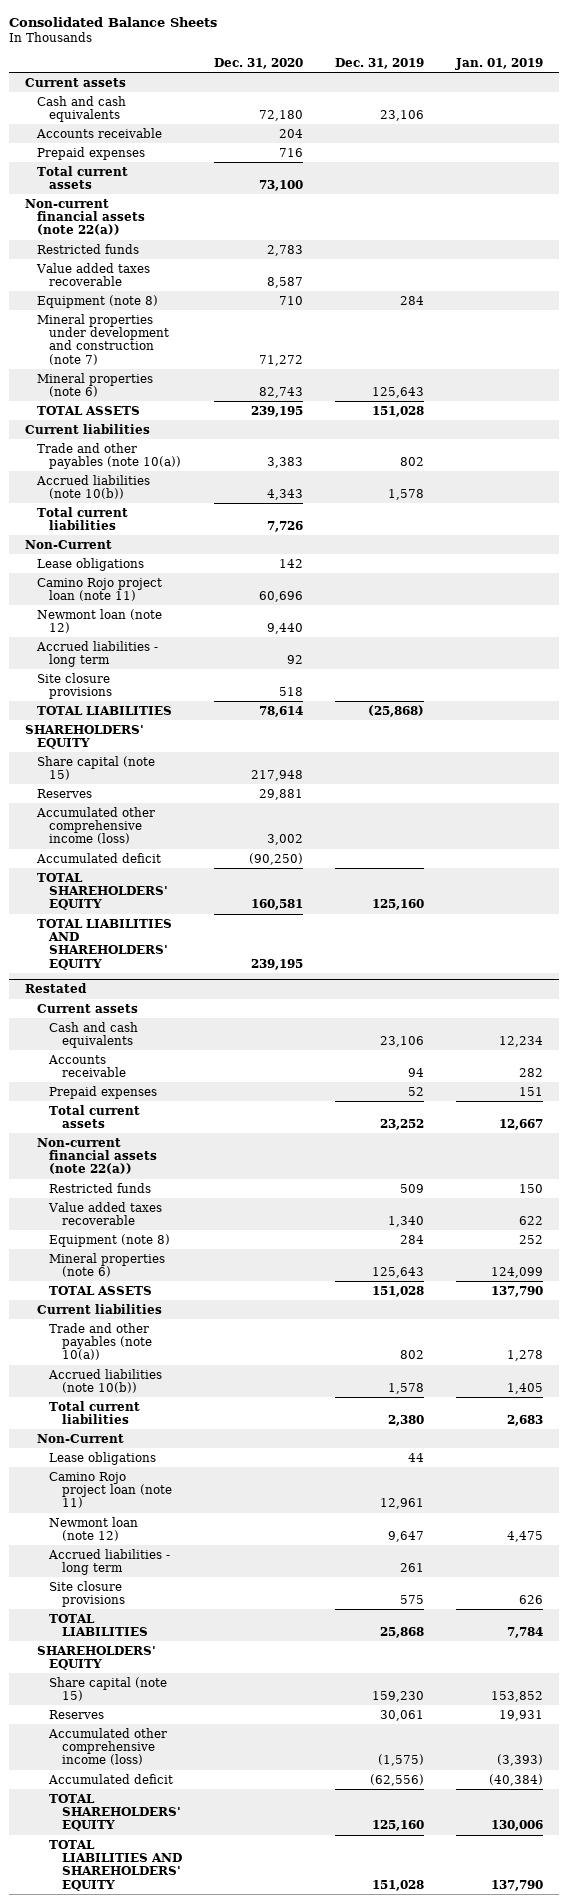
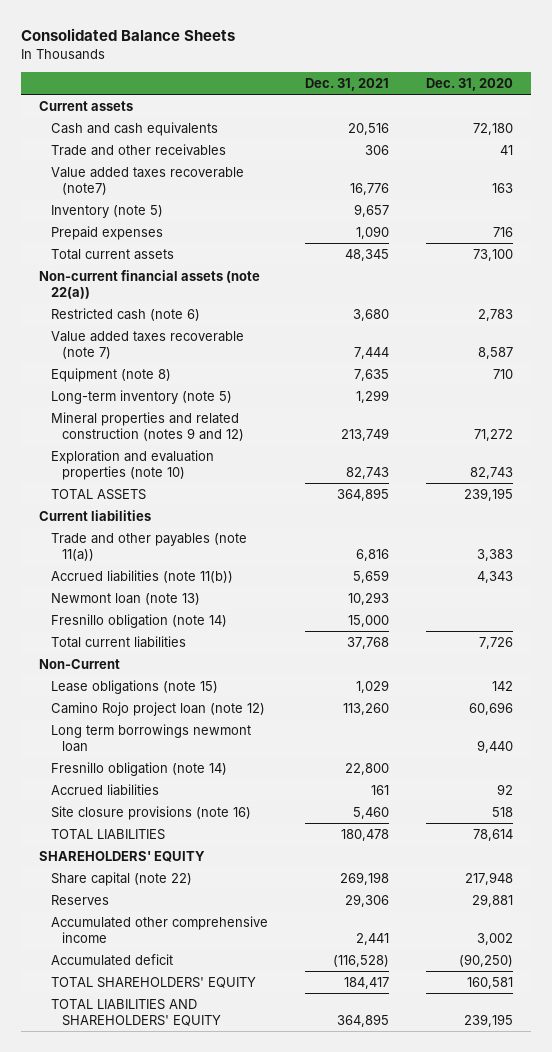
- | Dec. 31, 2020 | Dec. 31, 2019 | Jan. 01, 2019
+ | Dec. 31, 2021 | Dec. 31, 2020
- Accounts receivable | 204 | |
+ Trade and other receivables | 306 | 41
+ Value added taxes recoverable (note7) | 16,776 | 163
+ Inventory (note 5) | 9,657 |
- Restricted funds | 2,783 | |
- Value added taxes recoverable | 8,587 | |
+ Restricted cash (note 6) | 3,680 | 2,783
+ Value added taxes recoverable (note 7) | 7,444 | 8,587
- Mineral properties under development and construction (note 7) | 71,272 | |
- Mineral properties (note 6) | 82,743 | 125,643 |
+ Long-term inventory (note 5) | 1,299 |
+ Mineral properties and related construction (notes 9 and 12) | 213,749 | 71,272
+ Exploration and evaluation properties (note 10) | 82,743 | 82,743
- Trade and other payables (note 10(a)) | 3,383 | 802 |
- Accrued liabilities (note 10(b)) | 4,343 | 1,578 |
+ Trade and other payables (note 11(a)) | 6,816 | 3,383
+ Accrued liabilities (note 11(b)) | 5,659 | 4,343
+ Newmont loan (note 13) | 10,293 |
+ Fresnillo obligation (note 14) | 15,000 |
- Lease obligations | 142 | |
- Camino Rojo project loan (note 11) | 60,696 | |
- Newmont loan (note 12) | 9,440 | |
- Accrued liabilities - long term | 92 | |
- Site closure provisions | 518 | |
+ Lease obligations (note 15) | 1,029 | 142
+ Camino Rojo project loan (note 12) | 113,260 | 60,696
+ Long term borrowings newmont loan | | 9,440
+ Fresnillo obligation (note 14) | 22,800 |
+ Accrued liabilities | 161 | 92
+ Site closure provisions (note 16) | 5,460 | 518
- Share capital (note 15) | 217,948 | |
+ Share capital (note 22) | 269,198 | 217,948
- Accumulated other comprehensive income (loss) | 3,002 | |
+ Accumulated other comprehensive income | 2,441 | 3,002
- Restated
- Current assets
- Cash and cash equivalents | | 23,106 | 12,234
- Accounts receivable | | 94 | 282
- Prepaid expenses | | 52 | 151
- Total current assets | | 23,252 | 12,667
- Non-current financial assets (note 22(a))
- Restricted funds | | 509 | 150
- Value added taxes recoverable | | 1,340 | 622
- Equipment (note 8) | | 284 | 252
- Mineral properties (note 6) | | 125,643 | 124,099
- TOTAL ASSETS | | 151,028 | 137,790
- Current liabilities
- Trade and other payables (note 10(a)) | | 802 | 1,278
- Accrued liabilities (note 10(b)) | | 1,578 | 1,405
- Total current liabilities | | 2,380 | 2,683
- Non-Current
- Lease obligations | | 44 |
- Camino Rojo project loan (note 11) | | 12,961 |
- Newmont loan (note 12) | | 9,647 | 4,475
- Accrued liabilities - long term | | 261 |
- Site closure provisions | | 575 | 626
- TOTAL LIABILITIES | | 25,868 | 7,784
- SHAREHOLDERS' EQUITY
- Share capital (note 15) | | 159,230 | 153,852
- Reserves | | 30,061 | 19,931
- Accumulated other comprehensive income (loss) | | (1,575) | (3,393)
- Accumulated deficit | | (62,556) | (40,384)
- TOTAL SHAREHOLDERS' EQUITY | | 125,160 | 130,006
- TOTAL LIABILITIES AND SHAREHOLDERS' EQUITY | | 151,028 | 137,790

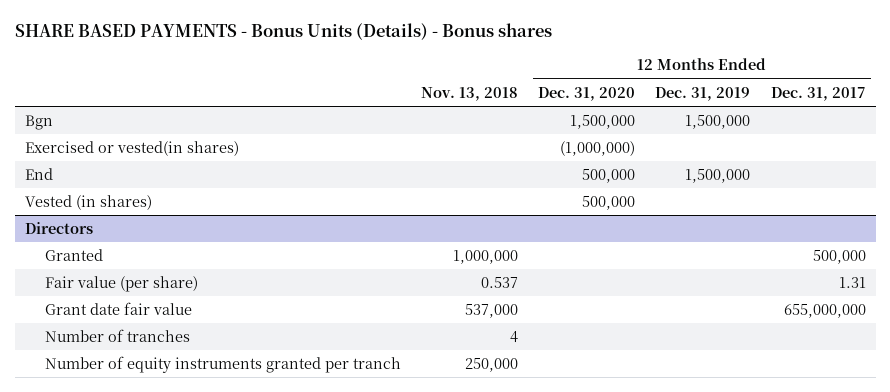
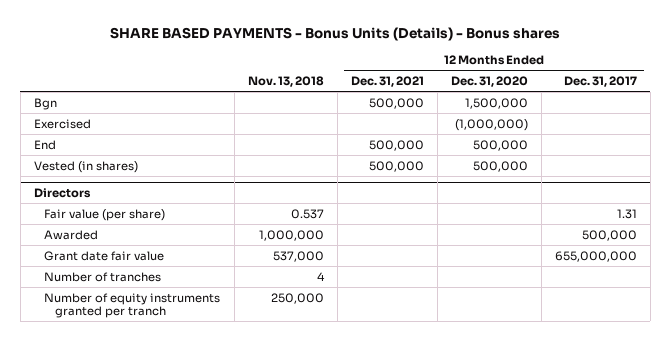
- | Nov. 13, 2018 | 12 Months Ended Dec. 31, 2020 | 12 Months Ended Dec. 31, 2019 | 12 Months Ended Dec. 31, 2017
+ | Nov. 13, 2018 | 12 Months Ended Dec. 31, 2021 | 12 Months Ended Dec. 31, 2020 | 12 Months Ended Dec. 31, 2017
- Exercised or vested(in shares) | | (1,000,000) | |
+ Exercised | | | (1,000,000) |
@ Directors
- Granted | 1,000,000 | | | 500,000
+ Awarded | 1,000,000 | | | 500,000

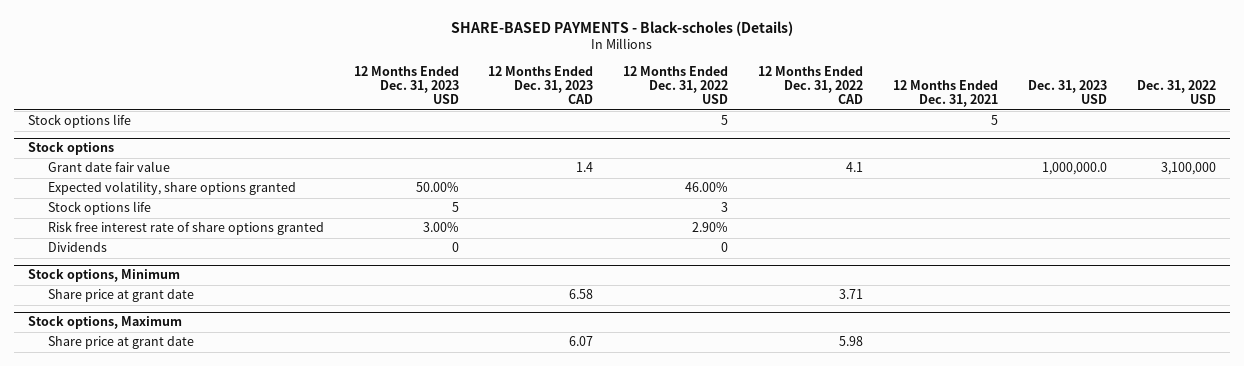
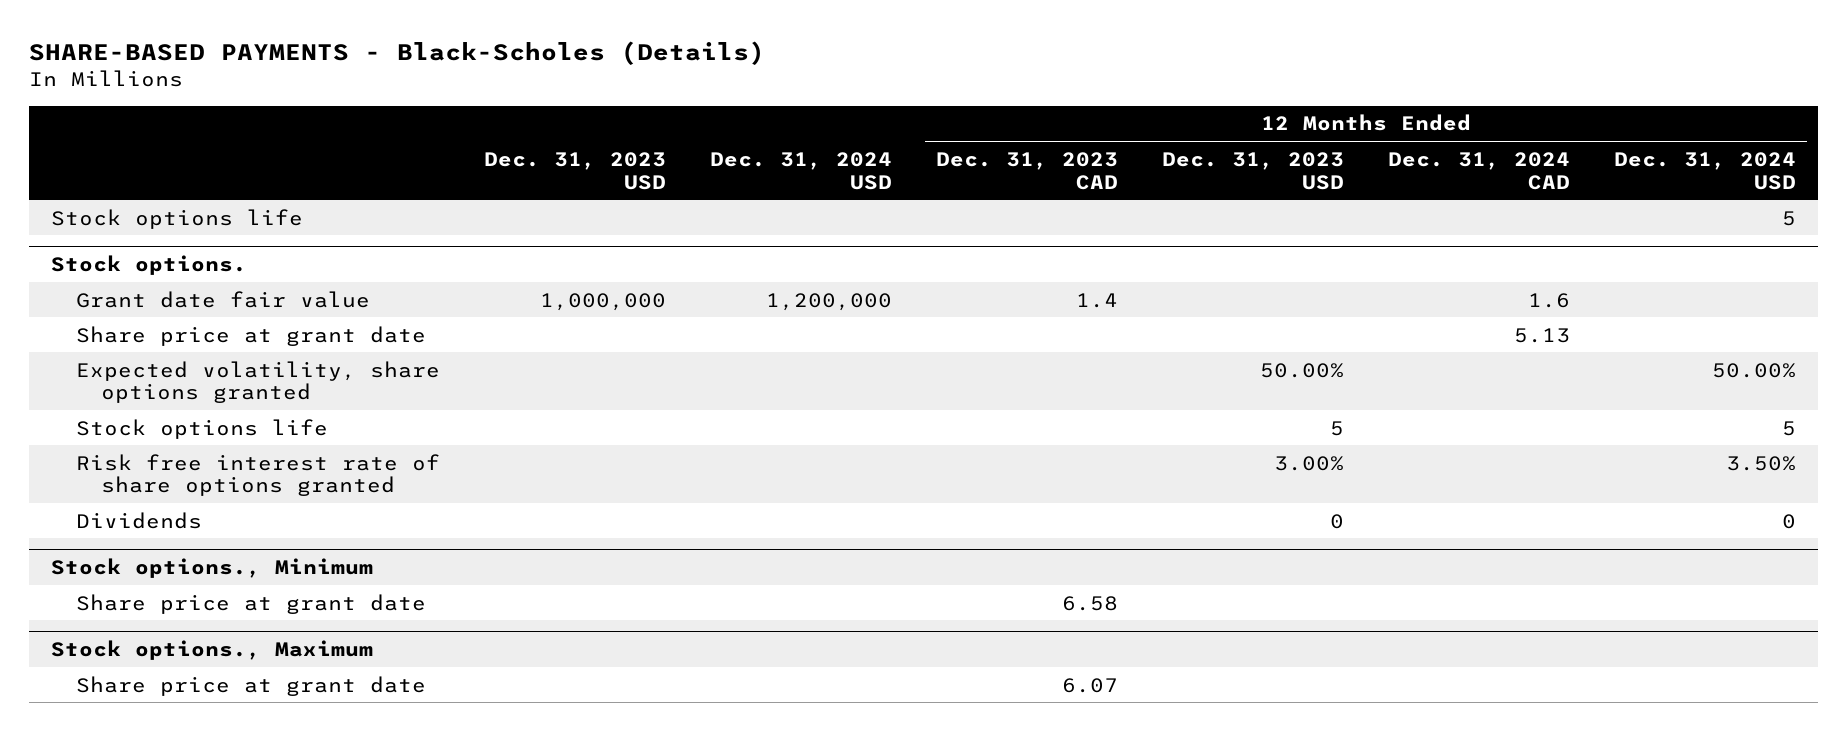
- SHARE-BASED PAYMENTS - Black-scholes (Details)
+ SHARE-BASED PAYMENTS - Black-Scholes (Details)
- | 12 Months Ended Dec. 31, 2023 USD | 12 Months Ended Dec. 31, 2023 CAD | 12 Months Ended Dec. 31, 2022 USD | 12 Months Ended Dec. 31, 2022 CAD | 12 Months Ended Dec. 31, 2021 | Dec. 31, 2023 USD | Dec. 31, 2022 USD
+ | Dec. 31, 2023 USD | Dec. 31, 2024 USD | 12 Months Ended Dec. 31, 2023 CAD | 12 Months Ended Dec. 31, 2023 USD | 12 Months Ended Dec. 31, 2024 CAD | 12 Months Ended Dec. 31, 2024 USD
- Stock options
- Grant date fair value | | 1.4 | | 4.1 | | 1,000,000.0 | 3,100,000
+ Stock options.
+ Grant date fair value | 1,000,000 | 1,200,000 | 1.4 | | 1.6 |
+ Share price at grant date | | | | | 5.13 |
- Stock options, Minimum
+ Stock options., Minimum
- Stock options, Maximum
+ Stock options., Maximum

